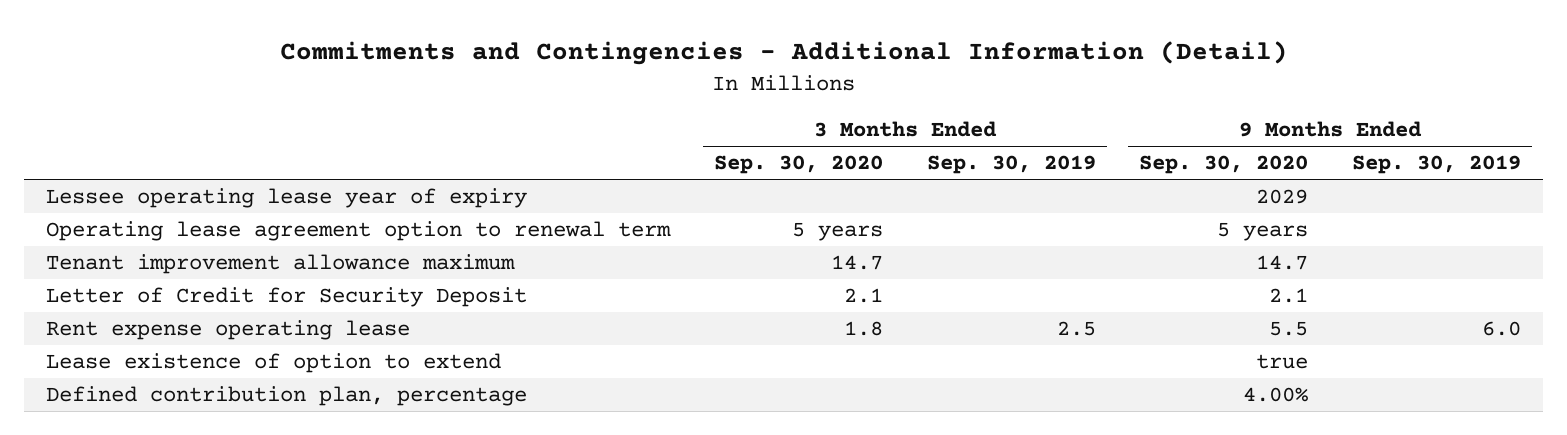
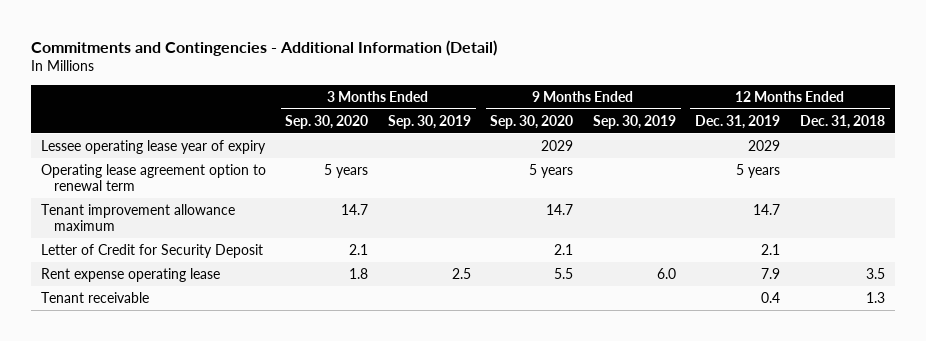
- | 3 Months Ended Sep. 30, 2020 | 3 Months Ended Sep. 30, 2019 | 9 Months Ended Sep. 30, 2020 | 9 Months Ended Sep. 30, 2019
+ | 3 Months Ended Sep. 30, 2020 | 3 Months Ended Sep. 30, 2019 | 9 Months Ended Sep. 30, 2020 | 9 Months Ended Sep. 30, 2019 | 12 Months Ended Dec. 31, 2019 | 12 Months Ended Dec. 31, 2018
- Lease existence of option to extend | | | true |
- Defined contribution plan, percentage | | | 4.00% |
+ Tenant receivable | | | | | 0.4 | 1.3

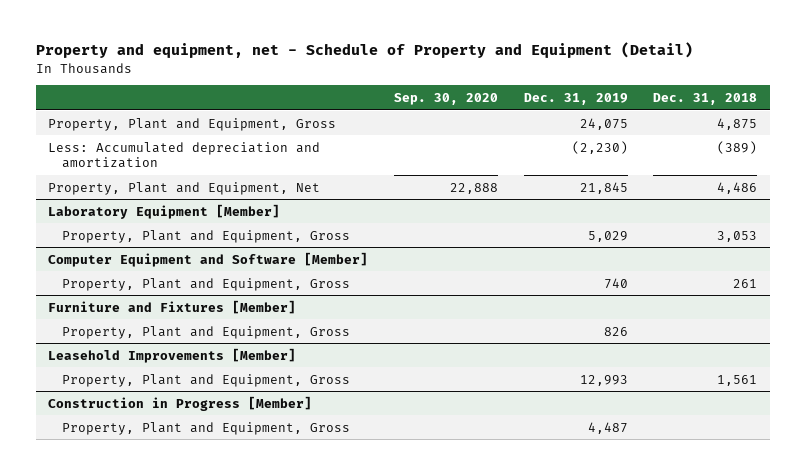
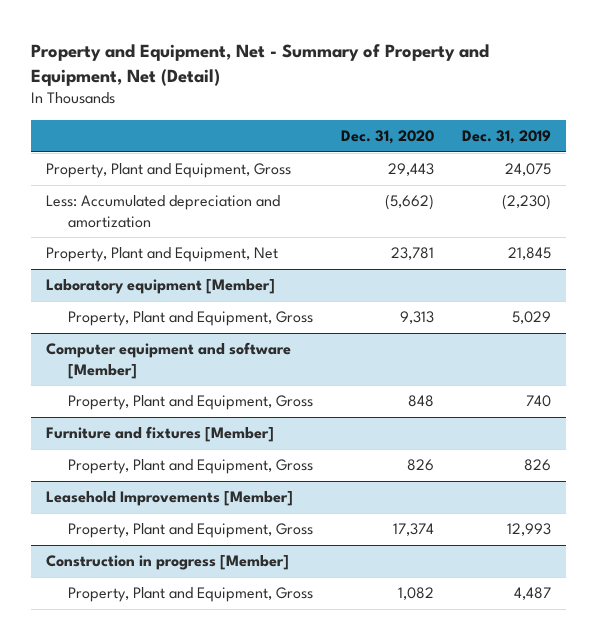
- Property and equipment, net - Schedule of Property and Equipment (Detail)
+ Property and Equipment, Net - Summary of Property and Equipment, Net (Detail)
- | Sep. 30, 2020 | Dec. 31, 2019 | Dec. 31, 2018
+ | Dec. 31, 2020 | Dec. 31, 2019
- Laboratory Equipment [Member]
+ Laboratory equipment [Member]
- Computer Equipment and Software [Member]
+ Computer equipment and software [Member]
- Furniture and Fixtures [Member]
+ Furniture and fixtures [Member]
- Construction in Progress [Member]
+ Construction in progress [Member]

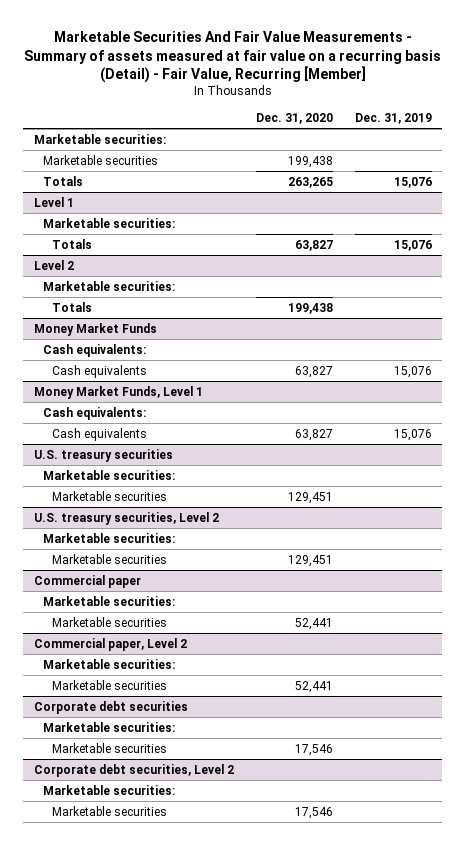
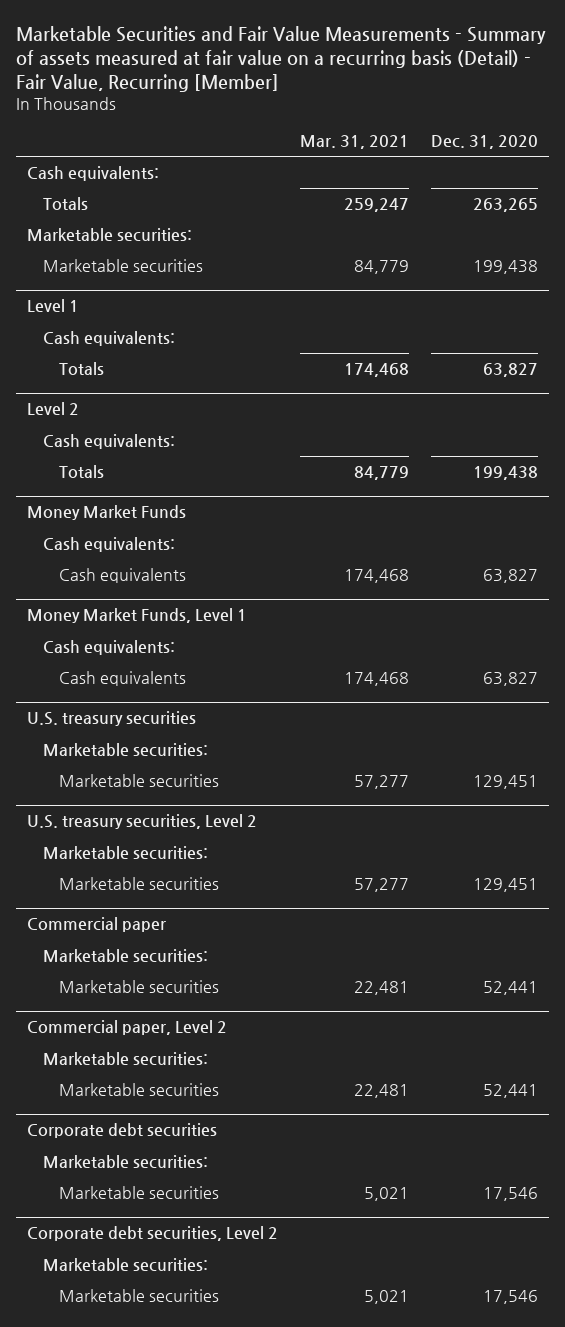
- Marketable Securities And Fair Value Measurements - Summary of assets measured at fair value on a recurring basis (Detail) - Fair Value, Recurring [Member]
+ Marketable Securities and Fair Value Measurements - Summary of assets measured at fair value on a recurring basis (Detail) - Fair Value, Recurring [Member]
- | Dec. 31, 2020 | Dec. 31, 2019
+ | Mar. 31, 2021 | Dec. 31, 2020
+ Cash equivalents:
moved up: Totals | 259,247 | 263,265
@ Level 1
- Marketable securities:
+ Cash equivalents:
@ Level 2
- Marketable securities:
+ Cash equivalents:

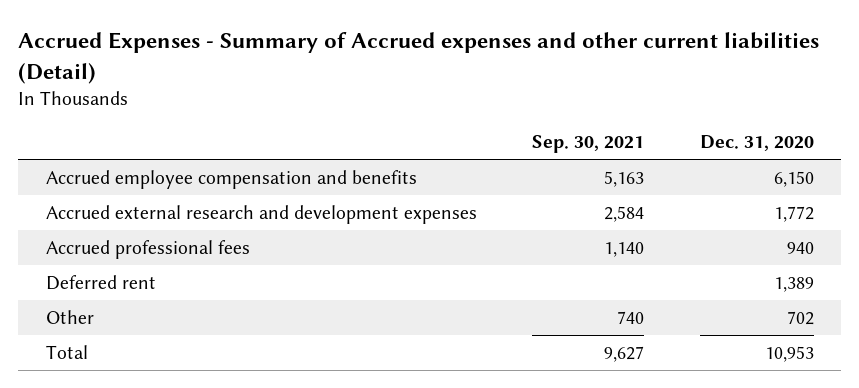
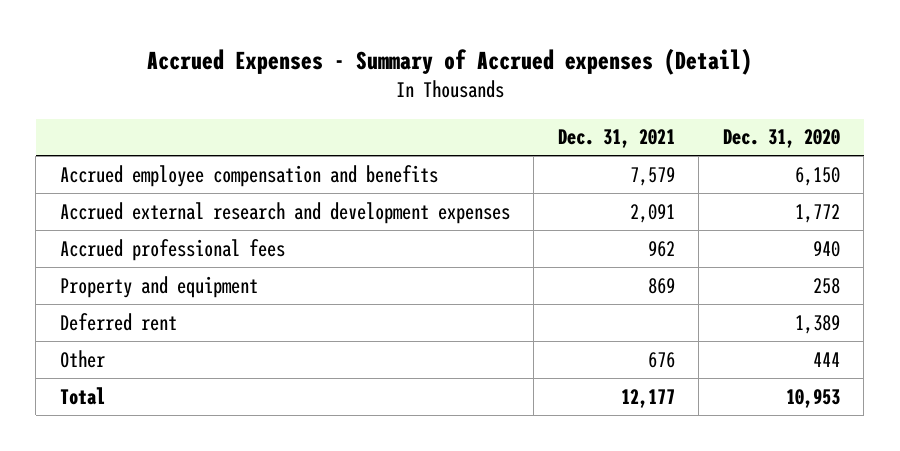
- Accrued Expenses - Summary of Accrued expenses and other current liabilities (Detail)
+ Accrued Expenses - Summary of Accrued expenses (Detail)
- | Sep. 30, 2021 | Dec. 31, 2020
+ | Dec. 31, 2021 | Dec. 31, 2020
+ Property and equipment | 869 | 258
- Other | 740 | 702
+ Other | 676 | 444

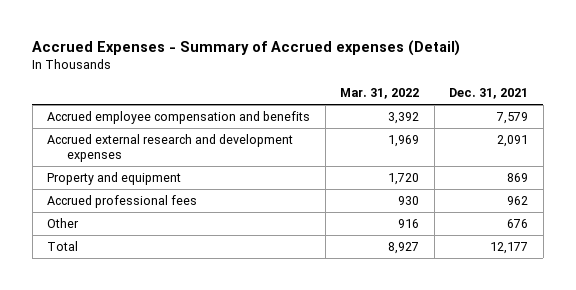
- | Dec. 31, 2021 | Dec. 31, 2020
+ | Mar. 31, 2022 | Dec. 31, 2021
- Deferred rent | | 1,389
moved down: Accrued professional fees | 930 | 962

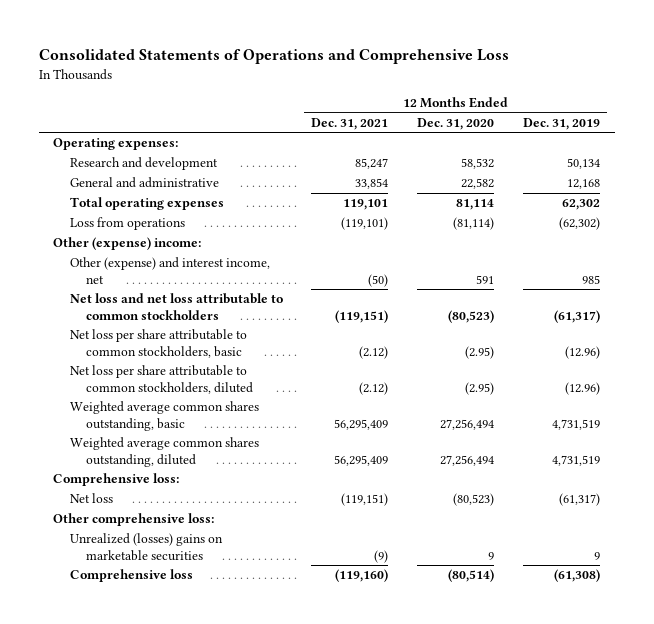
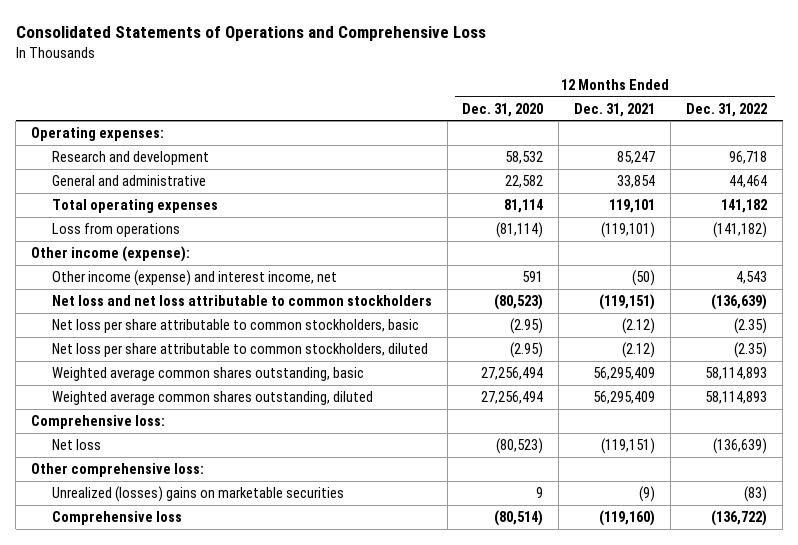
- | 12 Months Ended Dec. 31, 2021 | 12 Months Ended Dec. 31, 2020 | 12 Months Ended Dec. 31, 2019
+ | 12 Months Ended Dec. 31, 2020 | 12 Months Ended Dec. 31, 2021 | 12 Months Ended Dec. 31, 2022
- Other (expense) income:
- Other (expense) and interest income, net | (50) | 591 | 985
+ Other income (expense):
+ Other income (expense) and interest income, net | 591 | (50) | 4,543

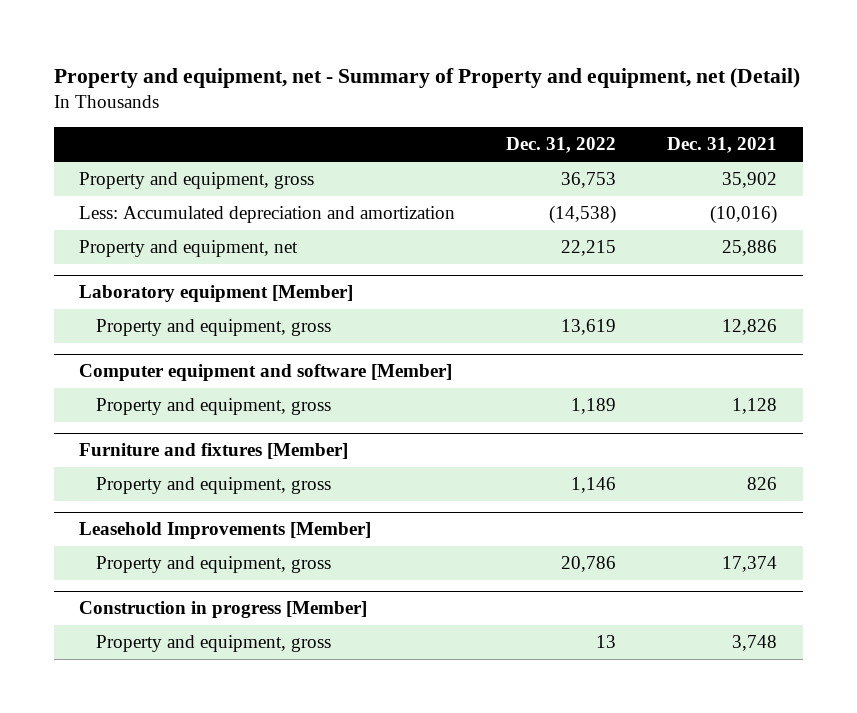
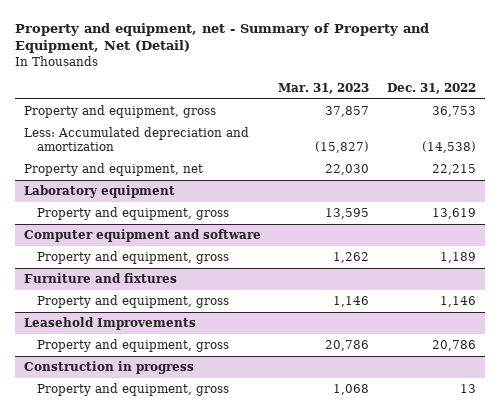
- Property and equipment, net - Summary of Property and equipment, net (Detail)
+ Property and equipment, net - Summary of Property and Equipment, Net (Detail)
- | Dec. 31, 2022 | Dec. 31, 2021
+ | Mar. 31, 2023 | Dec. 31, 2022
- Laboratory equipment [Member]
+ Laboratory equipment
- Computer equipment and software [Member]
+ Computer equipment and software
- Furniture and fixtures [Member]
+ Furniture and fixtures
- Leasehold Improvements [Member]
+ Leasehold Improvements
- Construction in progress [Member]
+ Construction in progress

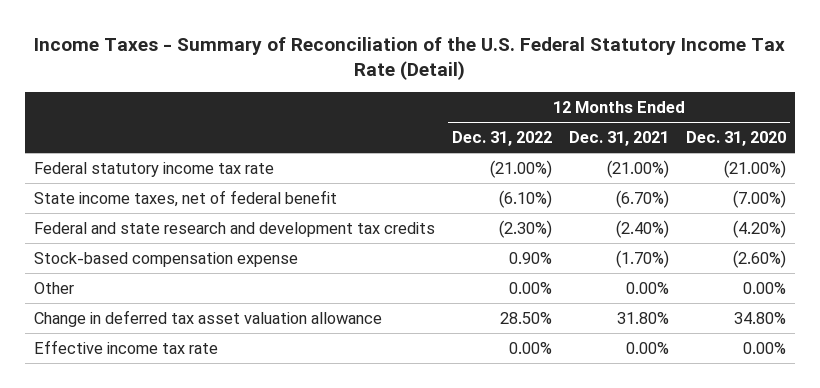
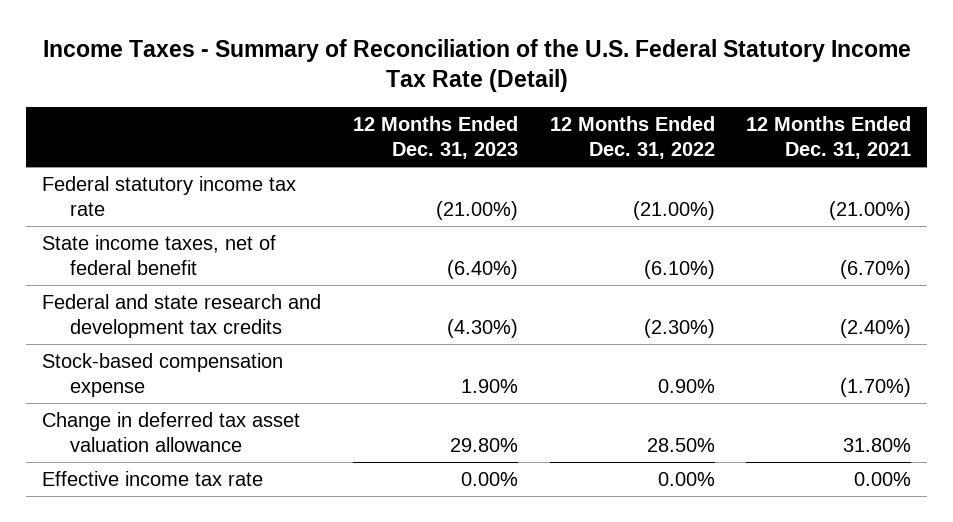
- | 12 Months Ended Dec. 31, 2022 | 12 Months Ended Dec. 31, 2021 | 12 Months Ended Dec. 31, 2020
+ | 12 Months Ended Dec. 31, 2023 | 12 Months Ended Dec. 31, 2022 | 12 Months Ended Dec. 31, 2021
- Other | 0.00% | 0.00% | 0.00%

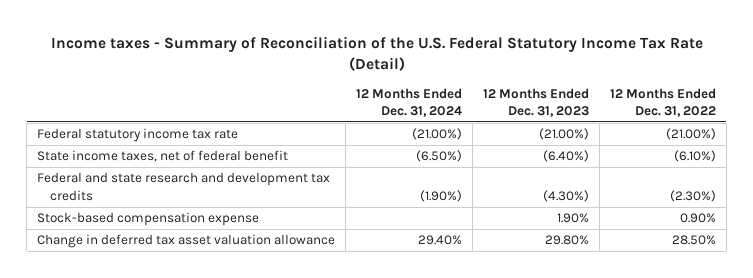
- Income Taxes - Summary of Reconciliation of the U.S. Federal Statutory Income Tax Rate (Detail)
+ Income taxes - Summary of Reconciliation of the U.S. Federal Statutory Income Tax Rate (Detail)
- | 12 Months Ended Dec. 31, 2023 | 12 Months Ended Dec. 31, 2022 | 12 Months Ended Dec. 31, 2021
+ | 12 Months Ended Dec. 31, 2024 | 12 Months Ended Dec. 31, 2023 | 12 Months Ended Dec. 31, 2022
- Effective income tax rate | 0.00% | 0.00% | 0.00%

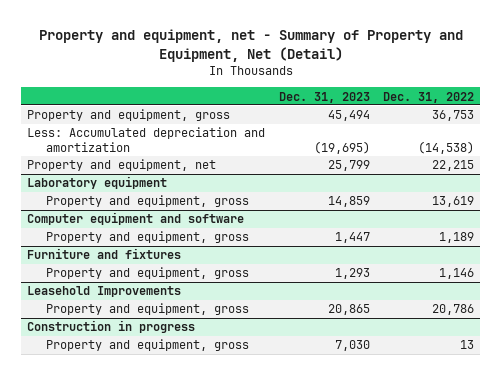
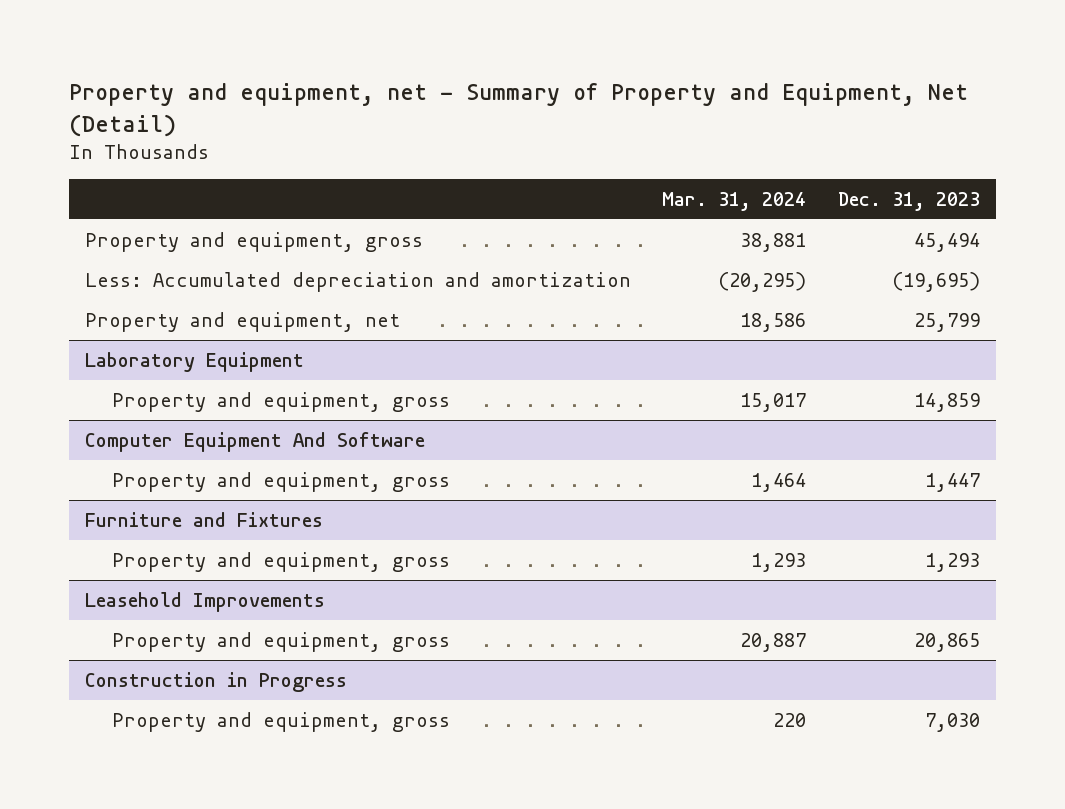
- | Dec. 31, 2023 | Dec. 31, 2022
+ | Mar. 31, 2024 | Dec. 31, 2023
- Laboratory equipment
+ Laboratory Equipment
- Computer equipment and software
+ Computer Equipment And Software
- Furniture and fixtures
+ Furniture and Fixtures
- Construction in progress
+ Construction in Progress

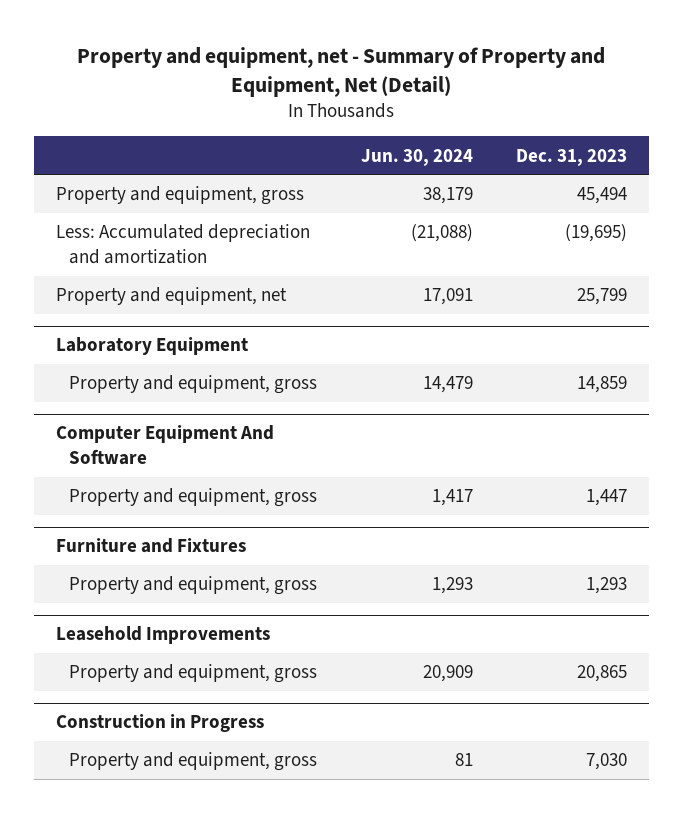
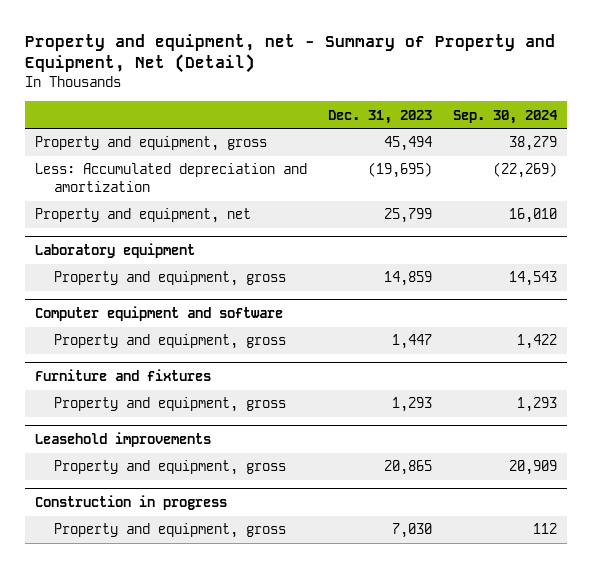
- | Jun. 30, 2024 | Dec. 31, 2023
+ | Dec. 31, 2023 | Sep. 30, 2024
- Laboratory Equipment
+ Laboratory equipment
- Computer Equipment And Software
+ Computer equipment and software
- Furniture and Fixtures
+ Furniture and fixtures
- Leasehold Improvements
+ Leasehold improvements
- Construction in Progress
+ Construction in progress

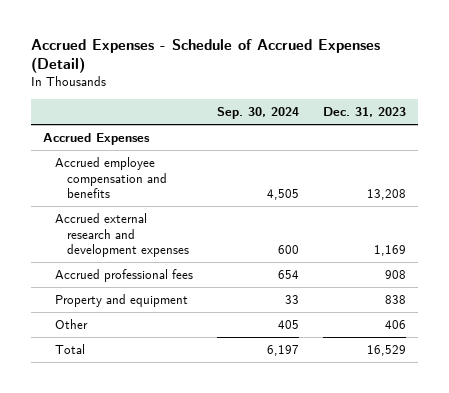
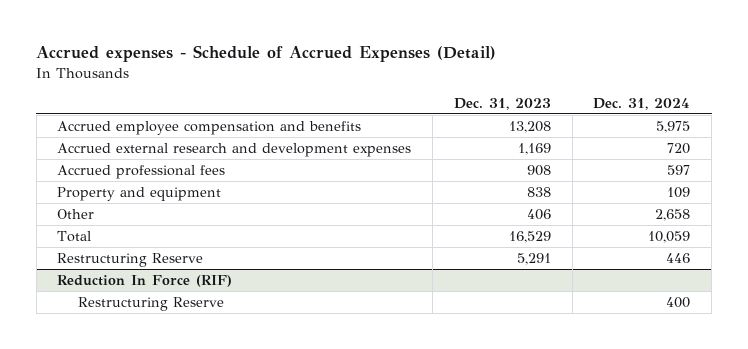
- Accrued Expenses - Schedule of Accrued Expenses (Detail)
+ Accrued expenses - Schedule of Accrued Expenses (Detail)
- | Sep. 30, 2024 | Dec. 31, 2023
+ | Dec. 31, 2023 | Dec. 31, 2024
- Accrued Expenses
+ Restructuring Reserve | 5,291 | 446
+ Reduction In Force (RIF)
+ Restructuring Reserve | | 400

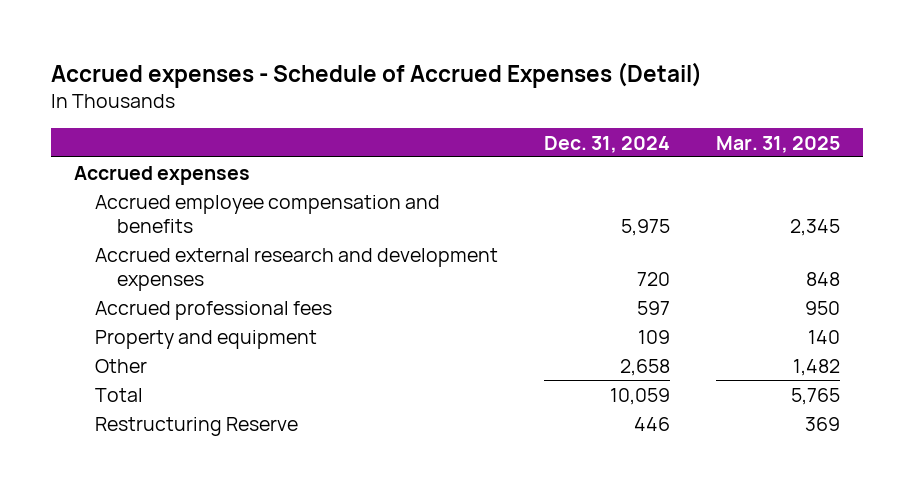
- | Dec. 31, 2023 | Dec. 31, 2024
+ | Dec. 31, 2024 | Mar. 31, 2025
+ Accrued expenses
- Reduction In Force (RIF)
- Restructuring Reserve | | 400

